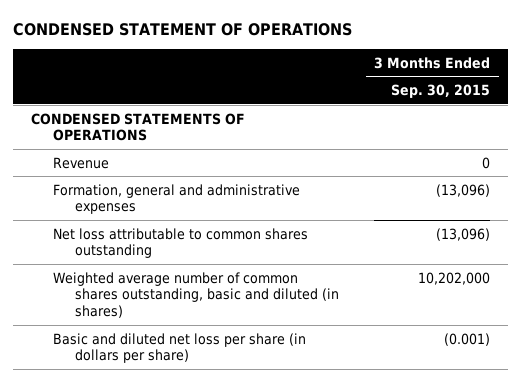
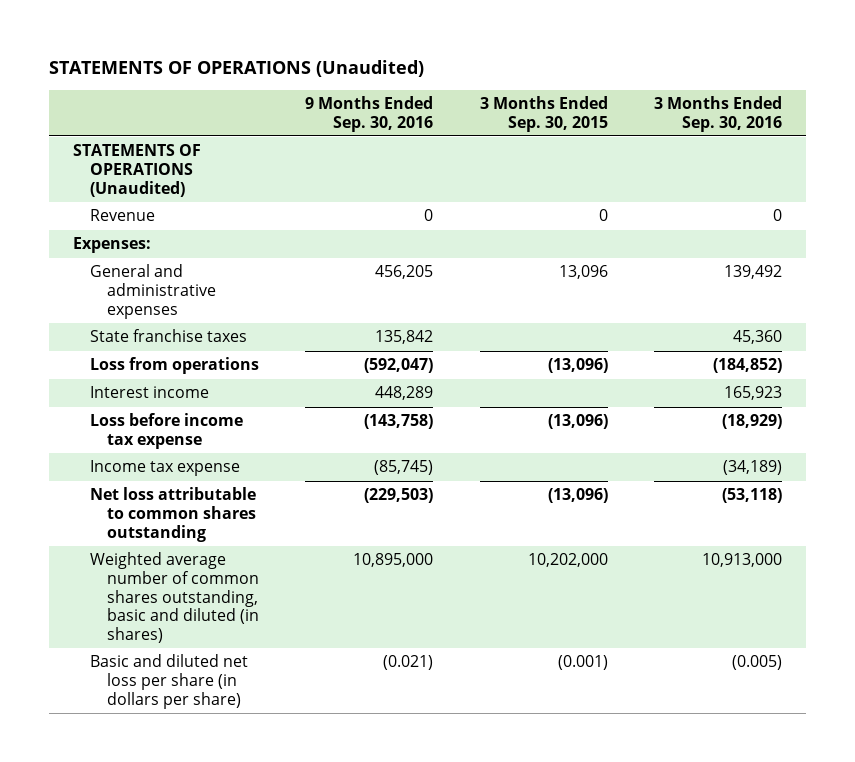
- CONDENSED STATEMENT OF OPERATIONS
+ STATEMENTS OF OPERATIONS (Unaudited)
- | 3 Months Ended Sep. 30, 2015
+ | 9 Months Ended Sep. 30, 2016 | 3 Months Ended Sep. 30, 2015 | 3 Months Ended Sep. 30, 2016
- CONDENSED STATEMENTS OF OPERATIONS
+ STATEMENTS OF OPERATIONS (Unaudited)
- Formation, general and administrative expenses | (13,096)
+ Expenses:
+ General and administrative expenses | 456,205 | 13,096 | 139,492
+ State franchise taxes | 135,842 | | 45,360
+ Loss from operations | (592,047) | (13,096) | (184,852)
+ Interest income | 448,289 | | 165,923
+ Loss before income tax expense | (143,758) | (13,096) | (18,929)
+ Income tax expense | (85,745) | | (34,189)

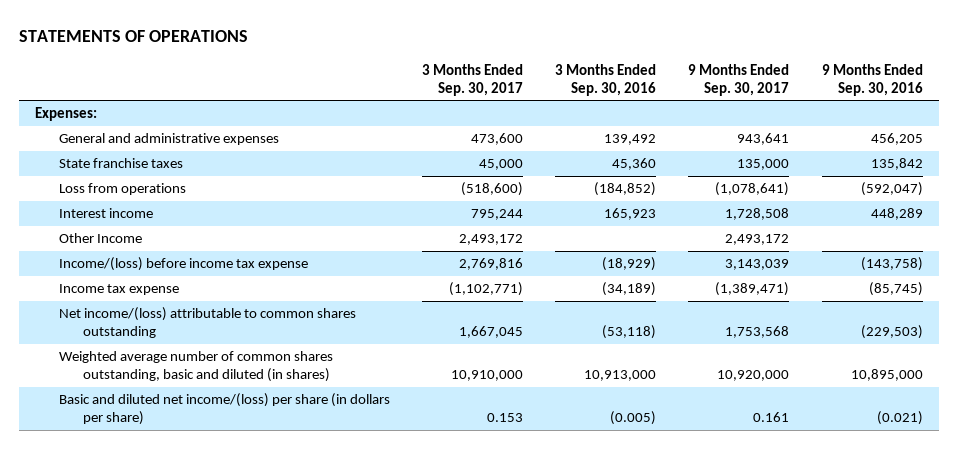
- STATEMENTS OF OPERATIONS (Unaudited)
+ STATEMENTS OF OPERATIONS
- | 9 Months Ended Sep. 30, 2016 | 3 Months Ended Sep. 30, 2015 | 3 Months Ended Sep. 30, 2016
+ | 3 Months Ended Sep. 30, 2017 | 3 Months Ended Sep. 30, 2016 | 9 Months Ended Sep. 30, 2017 | 9 Months Ended Sep. 30, 2016
- STATEMENTS OF OPERATIONS (Unaudited)
- Revenue | 0 | 0 | 0
- Loss before income tax expense | (143,758) | (13,096) | (18,929)
+ Other Income | 2,493,172 | | 2,493,172 |
+ Income/(loss) before income tax expense | 2,769,816 | (18,929) | 3,143,039 | (143,758)
- Net loss attributable to common shares outstanding | (229,503) | (13,096) | (53,118)
+ Net income/(loss) attributable to common shares outstanding | 1,667,045 | (53,118) | 1,753,568 | (229,503)
- Basic and diluted net loss per share (in dollars per share) | (0.021) | (0.001) | (0.005)
+ Basic and diluted net income/(loss) per share (in dollars per share) | 0.153 | (0.005) | 0.161 | (0.021)

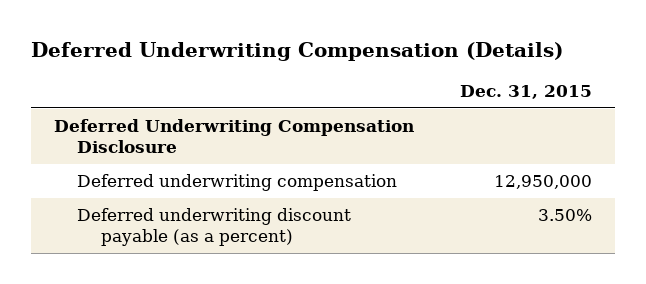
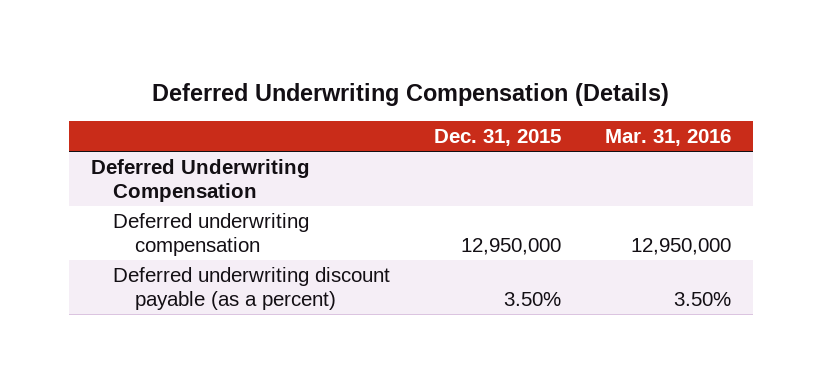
- | Dec. 31, 2015
+ | Dec. 31, 2015 | Mar. 31, 2016
- Deferred Underwriting Compensation Disclosure
+ Deferred Underwriting Compensation

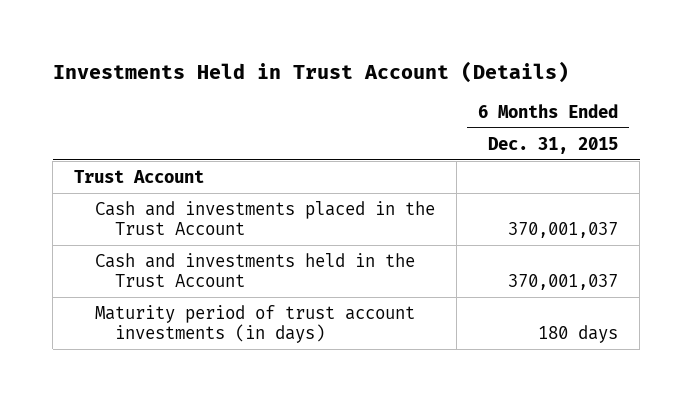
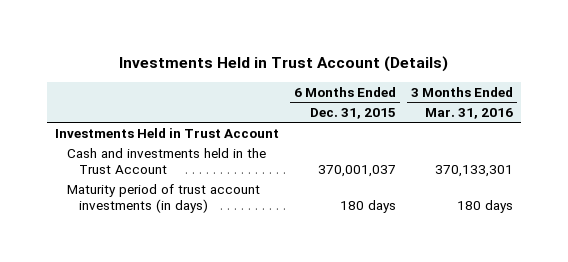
- | 6 Months Ended Dec. 31, 2015
+ | 6 Months Ended Dec. 31, 2015 | 3 Months Ended Mar. 31, 2016
- Trust Account
- Cash and investments placed in the Trust Account | 370,001,037
+ Investments Held in Trust Account

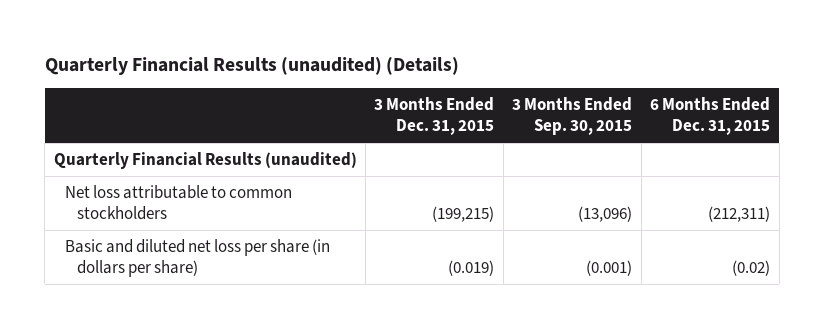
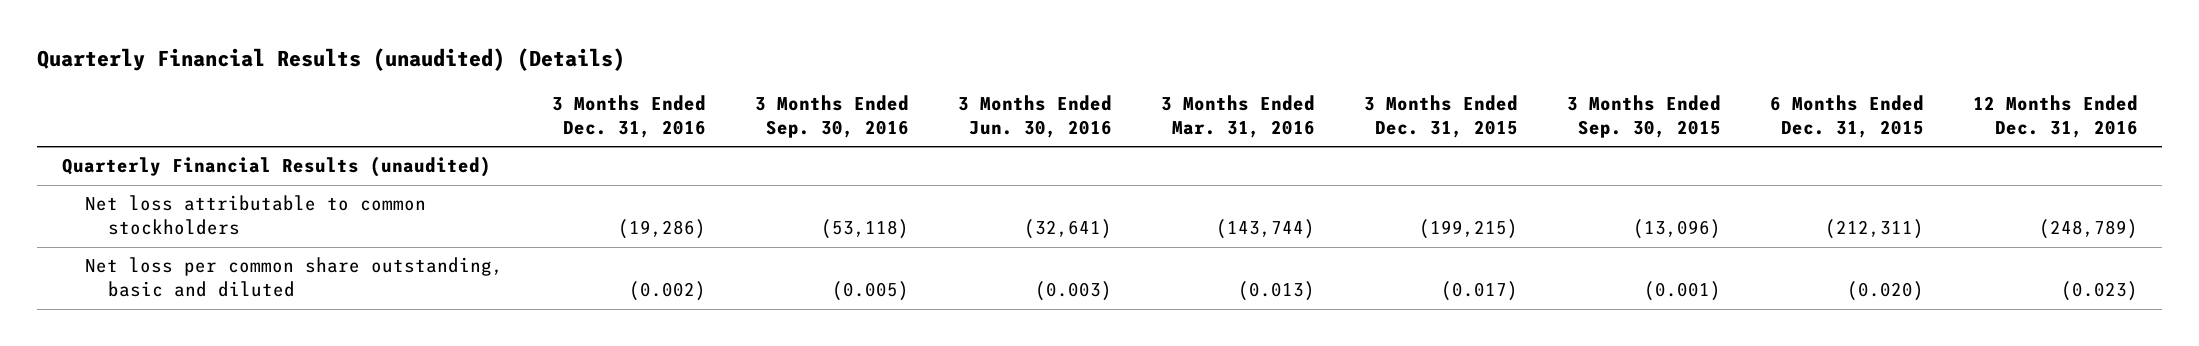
- | 3 Months Ended Dec. 31, 2015 | 3 Months Ended Sep. 30, 2015 | 6 Months Ended Dec. 31, 2015
+ | 3 Months Ended Dec. 31, 2016 | 3 Months Ended Sep. 30, 2016 | 3 Months Ended Jun. 30, 2016 | 3 Months Ended Mar. 31, 2016 | 3 Months Ended Dec. 31, 2015 | 3 Months Ended Sep. 30, 2015 | 6 Months Ended Dec. 31, 2015 | 12 Months Ended Dec. 31, 2016
- Basic and diluted net loss per share (in dollars per share) | (0.019) | (0.001) | (0.02)
+ Net loss per common share outstanding, basic and diluted | (0.002) | (0.005) | (0.003) | (0.013) | (0.017) | (0.001) | (0.020) | (0.023)

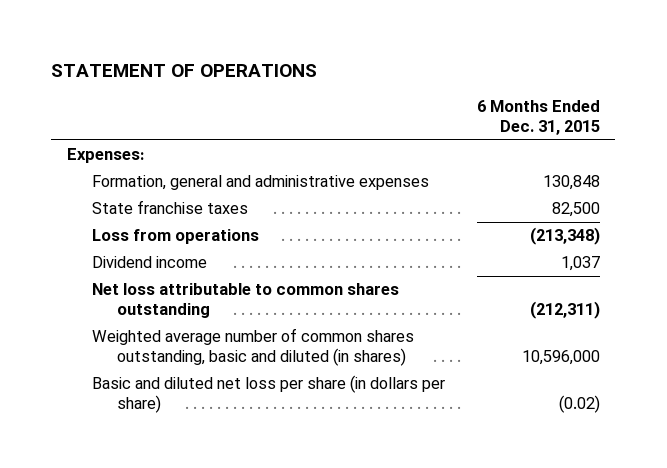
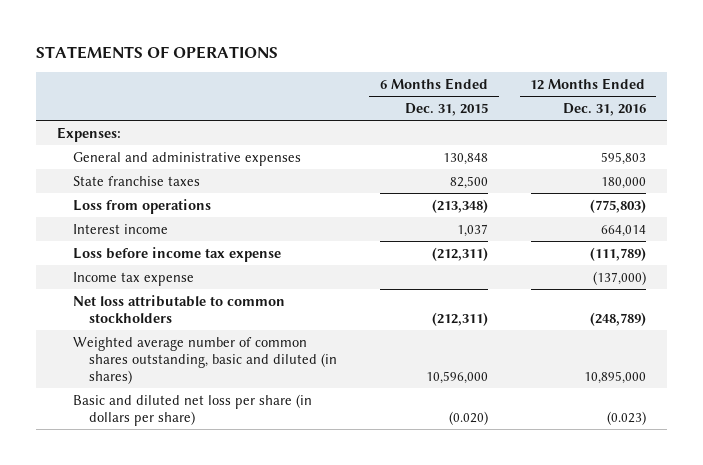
- STATEMENT OF OPERATIONS
+ STATEMENTS OF OPERATIONS
- | 6 Months Ended Dec. 31, 2015
+ | 6 Months Ended Dec. 31, 2015 | 12 Months Ended Dec. 31, 2016
- Formation, general and administrative expenses | 130,848
+ General and administrative expenses | 130,848 | 595,803
- Dividend income | 1,037
- Net loss attributable to common shares outstanding | (212,311)
+ Interest income | 1,037 | 664,014
+ Loss before income tax expense | (212,311) | (111,789)
+ Income tax expense | | (137,000)
+ Net loss attributable to common stockholders | (212,311) | (248,789)
- Basic and diluted net loss per share (in dollars per share) | (0.02)
+ Basic and diluted net loss per share (in dollars per share) | (0.020) | (0.023)

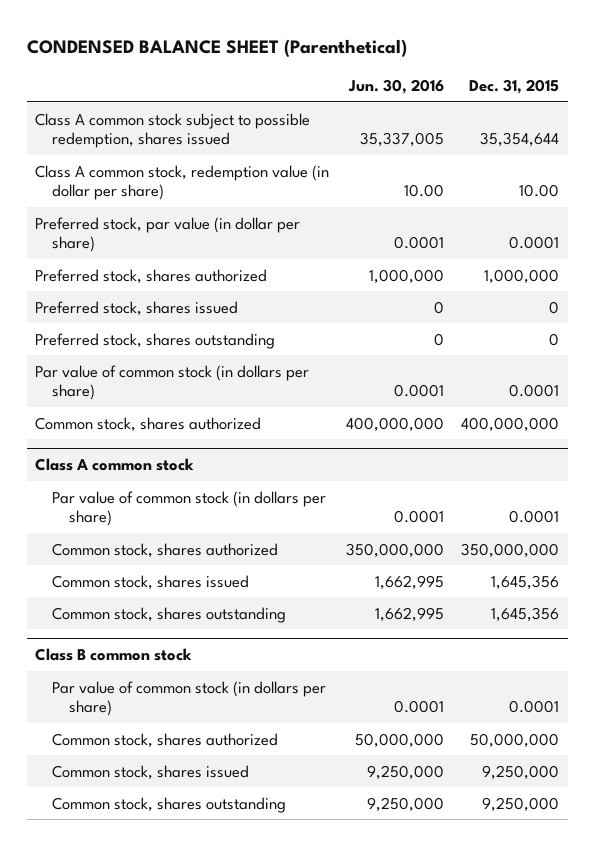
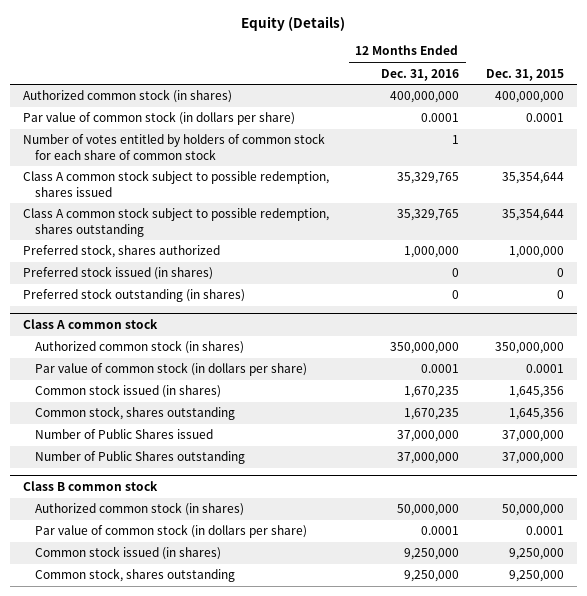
- CONDENSED BALANCE SHEET (Parenthetical)
+ Equity (Details)
- | Jun. 30, 2016 | Dec. 31, 2015
+ | 12 Months Ended Dec. 31, 2016 | Dec. 31, 2015
+ Authorized common stock (in shares) | 400,000,000 | 400,000,000
moved up: Par value of common stock (in dollars per share) | 0.0001 | 0.0001
+ Number of votes entitled by holders of common stock for each share of common stock | 1 |
- Class A common stock, redemption value (in dollar per share) | 10.00 | 10.00
- Preferred stock, par value (in dollar per share) | 0.0001 | 0.0001
+ Class A common stock subject to possible redemption, shares outstanding | 35,329,765 | 35,354,644
- Preferred stock, shares issued | 0 | 0
- Preferred stock, shares outstanding | 0 | 0
- Common stock, shares authorized | 400,000,000 | 400,000,000
+ Preferred stock issued (in shares) | 0 | 0
+ Preferred stock outstanding (in shares) | 0 | 0
@ Class A common stock
+ Authorized common stock (in shares) | 350,000,000 | 350,000,000
- Common stock, shares authorized | 350,000,000 | 350,000,000
- Common stock, shares issued | 1,662,995 | 1,645,356
+ Common stock issued (in shares) | 1,670,235 | 1,645,356
+ Number of Public Shares issued | 37,000,000 | 37,000,000
+ Number of Public Shares outstanding | 37,000,000 | 37,000,000
@ Class B common stock
+ Authorized common stock (in shares) | 50,000,000 | 50,000,000
- Common stock, shares authorized | 50,000,000 | 50,000,000
- Common stock, shares issued | 9,250,000 | 9,250,000
+ Common stock issued (in shares) | 9,250,000 | 9,250,000

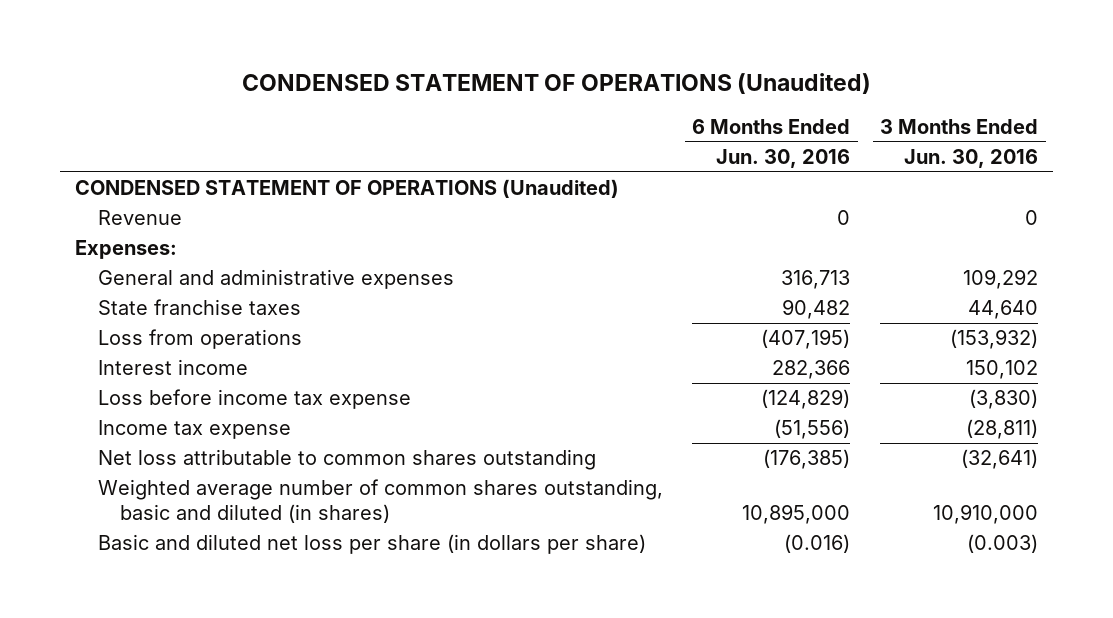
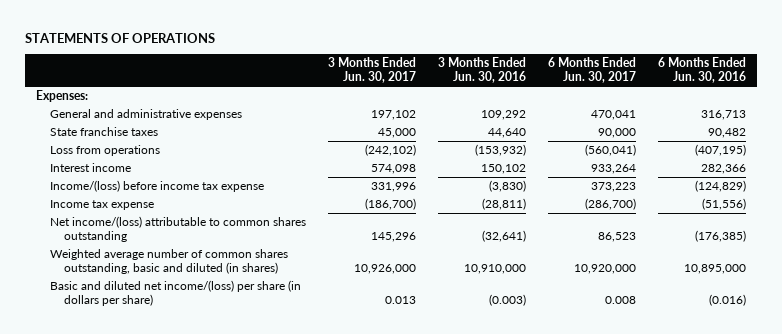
- CONDENSED STATEMENT OF OPERATIONS (Unaudited)
+ STATEMENTS OF OPERATIONS
- | 6 Months Ended Jun. 30, 2016 | 3 Months Ended Jun. 30, 2016
+ | 3 Months Ended Jun. 30, 2017 | 3 Months Ended Jun. 30, 2016 | 6 Months Ended Jun. 30, 2017 | 6 Months Ended Jun. 30, 2016
- CONDENSED STATEMENT OF OPERATIONS (Unaudited)
- Revenue | 0 | 0
- Loss before income tax expense | (124,829) | (3,830)
+ Income/(loss) before income tax expense | 331,996 | (3,830) | 373,223 | (124,829)
- Net loss attributable to common shares outstanding | (176,385) | (32,641)
+ Net income/(loss) attributable to common shares outstanding | 145,296 | (32,641) | 86,523 | (176,385)
- Basic and diluted net loss per share (in dollars per share) | (0.016) | (0.003)
+ Basic and diluted net income/(loss) per share (in dollars per share) | 0.013 | (0.003) | 0.008 | (0.016)

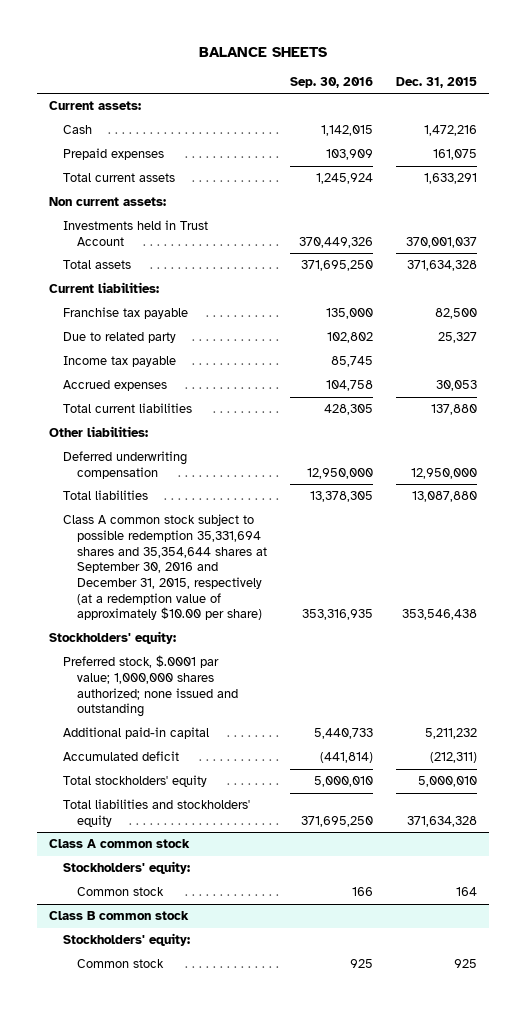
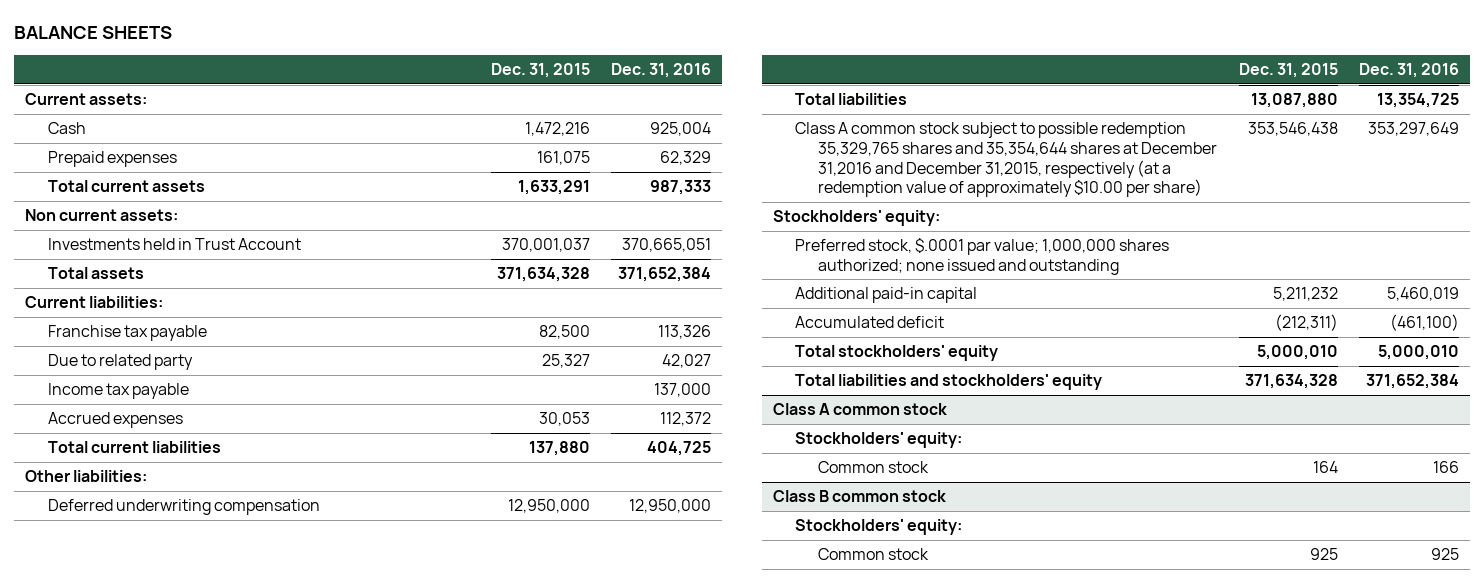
- | Sep. 30, 2016 | Dec. 31, 2015
+ | Dec. 31, 2015 | Dec. 31, 2016
- Class A common stock subject to possible redemption 35,331,694 shares and 35,354,644 shares at September 30, 2016 and December 31, 2015, respectively (at a redemption value of approximately $10.00 per share) | 353,316,935 | 353,546,438
+ Class A common stock subject to possible redemption 35,329,765 shares and 35,354,644 shares at December 31,2016 and December 31,2015, respectively (at a redemption value of approximately $10.00 per share) | 353,546,438 | 353,297,649

